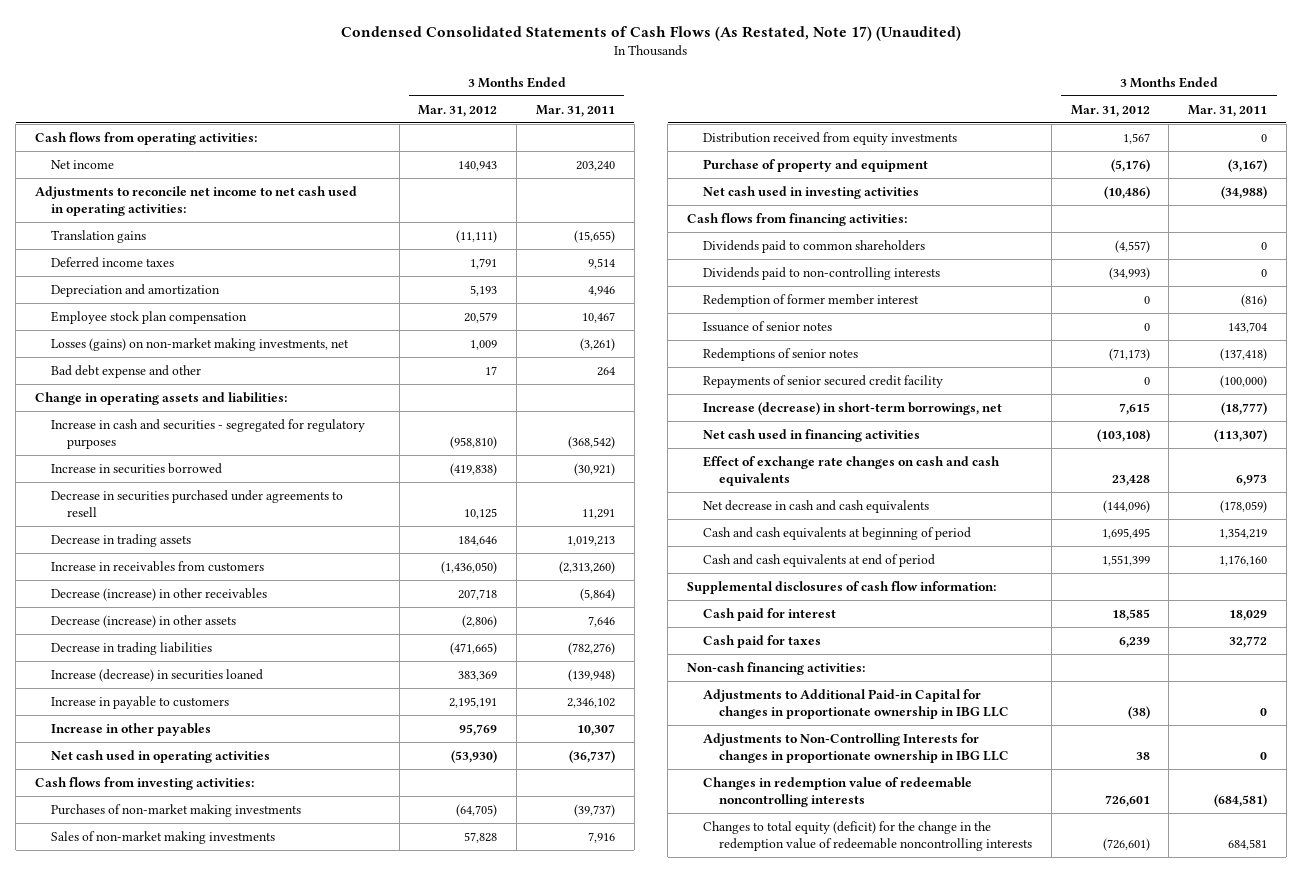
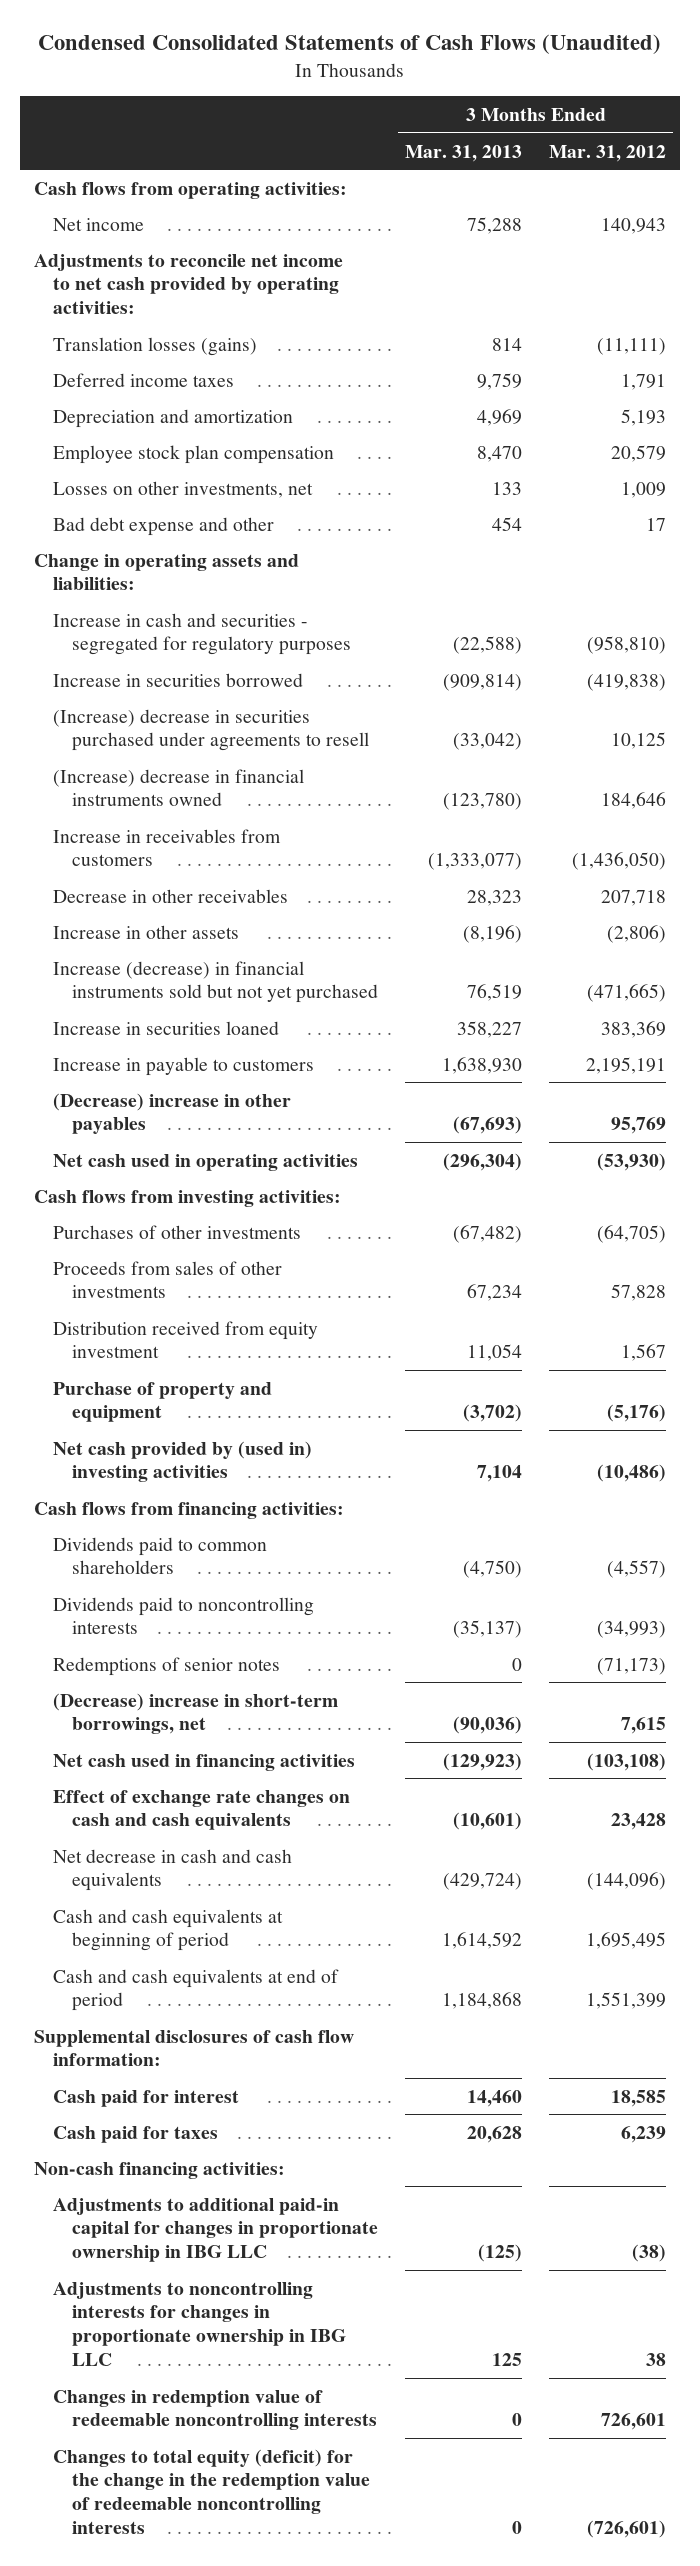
- Condensed Consolidated Statements of Cash Flows (As Restated, Note 17) (Unaudited)
+ Condensed Consolidated Statements of Cash Flows (Unaudited)
- | 3 Months Ended Mar. 31, 2012 | 3 Months Ended Mar. 31, 2011
+ | 3 Months Ended Mar. 31, 2013 | 3 Months Ended Mar. 31, 2012
- Adjustments to reconcile net income to net cash used in operating activities:
- Translation gains | (11,111) | (15,655)
+ Adjustments to reconcile net income to net cash provided by operating activities:
+ Translation losses (gains) | 814 | (11,111)
- Losses (gains) on non-market making investments, net | 1,009 | (3,261)
+ Losses on other investments, net | 133 | 1,009
- Decrease in securities purchased under agreements to resell | 10,125 | 11,291
- Decrease in trading assets | 184,646 | 1,019,213
+ (Increase) decrease in securities purchased under agreements to resell | (33,042) | 10,125
+ (Increase) decrease in financial instruments owned | (123,780) | 184,646
- Decrease (increase) in other receivables | 207,718 | (5,864)
- Decrease (increase) in other assets | (2,806) | 7,646
- Decrease in trading liabilities | (471,665) | (782,276)
- Increase (decrease) in securities loaned | 383,369 | (139,948)
+ Decrease in other receivables | 28,323 | 207,718
+ Increase in other assets | (8,196) | (2,806)
+ Increase (decrease) in financial instruments sold but not yet purchased | 76,519 | (471,665)
+ Increase in securities loaned | 358,227 | 383,369
- Increase in other payables | 95,769 | 10,307
+ (Decrease) increase in other payables | (67,693) | 95,769
- Purchases of non-market making investments | (64,705) | (39,737)
- Sales of non-market making investments | 57,828 | 7,916
- Distribution received from equity investments | 1,567 | 0
+ Purchases of other investments | (67,482) | (64,705)
+ Proceeds from sales of other investments | 67,234 | 57,828
+ Distribution received from equity investment | 11,054 | 1,567
- Net cash used in investing activities | (10,486) | (34,988)
+ Net cash provided by (used in) investing activities | 7,104 | (10,486)
- Dividends paid to non-controlling interests | (34,993) | 0
- Redemption of former member interest | 0 | (816)
- Issuance of senior notes | 0 | 143,704
+ Dividends paid to noncontrolling interests | (35,137) | (34,993)
- Repayments of senior secured credit facility | 0 | (100,000)
- Increase (decrease) in short-term borrowings, net | 7,615 | (18,777)
+ (Decrease) increase in short-term borrowings, net | (90,036) | 7,615
- Adjustments to Additional Paid-in Capital for changes in proportionate ownership in IBG LLC | (38) | 0
- Adjustments to Non-Controlling Interests for changes in proportionate ownership in IBG LLC | 38 | 0
+ Adjustments to additional paid-in capital for changes in proportionate ownership in IBG LLC | (125) | (38)
+ Adjustments to noncontrolling interests for changes in proportionate ownership in IBG LLC | 125 | 38

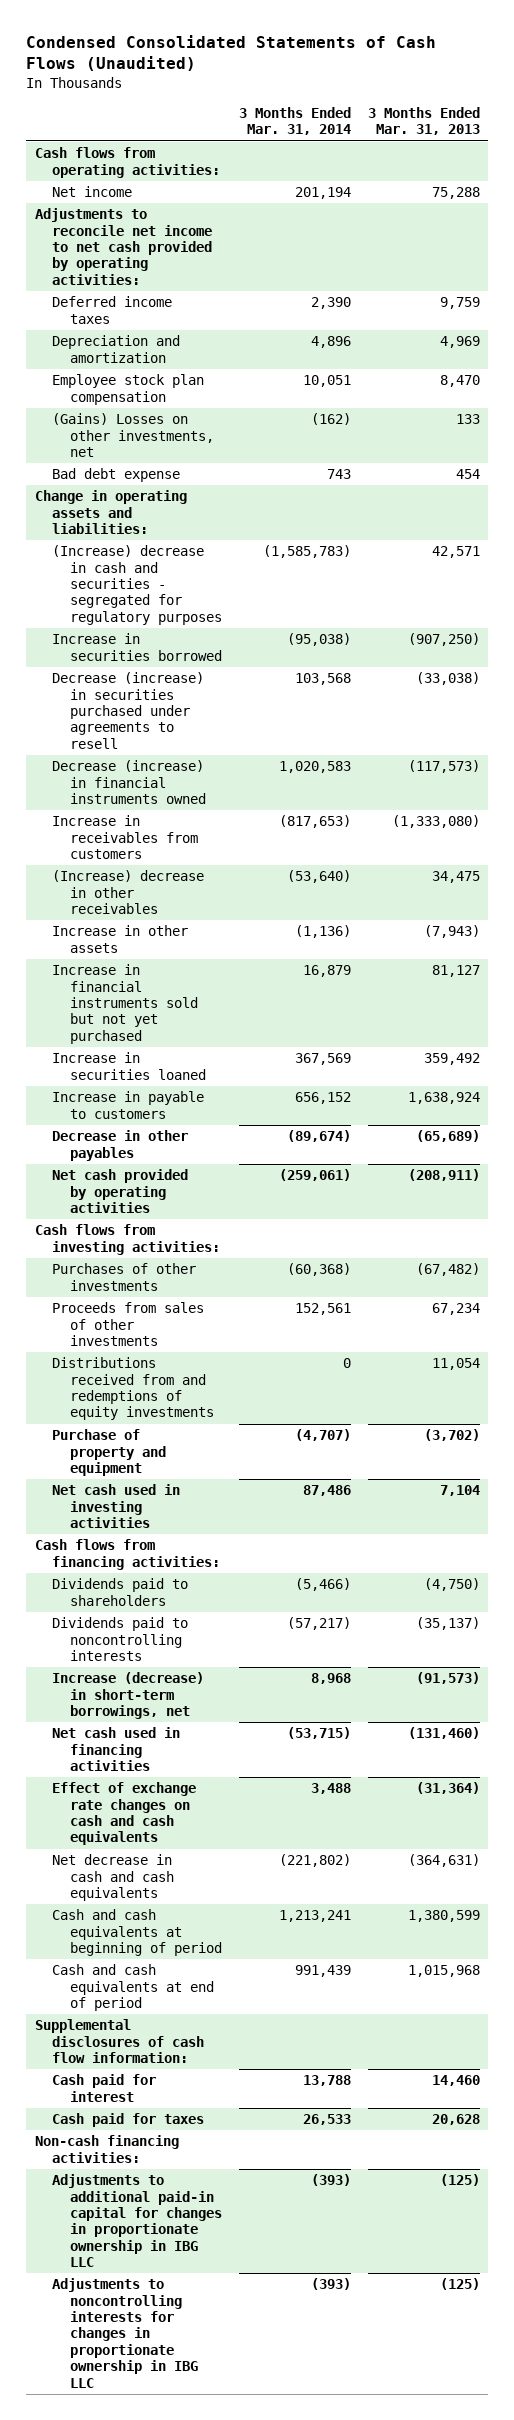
- | 3 Months Ended Mar. 31, 2013 | 3 Months Ended Mar. 31, 2012
+ | 3 Months Ended Mar. 31, 2014 | 3 Months Ended Mar. 31, 2013
- Translation losses (gains) | 814 | (11,111)
- Losses on other investments, net | 133 | 1,009
- Bad debt expense and other | 454 | 17
+ (Gains) Losses on other investments, net | (162) | 133
+ Bad debt expense | 743 | 454
- Increase in cash and securities - segregated for regulatory purposes | (22,588) | (958,810)
- Increase in securities borrowed | (909,814) | (419,838)
- (Increase) decrease in securities purchased under agreements to resell | (33,042) | 10,125
- (Increase) decrease in financial instruments owned | (123,780) | 184,646
- Increase in receivables from customers | (1,333,077) | (1,436,050)
- Decrease in other receivables | 28,323 | 207,718
- Increase in other assets | (8,196) | (2,806)
- Increase (decrease) in financial instruments sold but not yet purchased | 76,519 | (471,665)
- Increase in securities loaned | 358,227 | 383,369
- Increase in payable to customers | 1,638,930 | 2,195,191
- (Decrease) increase in other payables | (67,693) | 95,769
- Net cash used in operating activities | (296,304) | (53,930)
+ (Increase) decrease in cash and securities - segregated for regulatory purposes | (1,585,783) | 42,571
+ Increase in securities borrowed | (95,038) | (907,250)
+ Decrease (increase) in securities purchased under agreements to resell | 103,568 | (33,038)
+ Decrease (increase) in financial instruments owned | 1,020,583 | (117,573)
+ Increase in receivables from customers | (817,653) | (1,333,080)
+ (Increase) decrease in other receivables | (53,640) | 34,475
+ Increase in other assets | (1,136) | (7,943)
+ Increase in financial instruments sold but not yet purchased | 16,879 | 81,127
+ Increase in securities loaned | 367,569 | 359,492
+ Increase in payable to customers | 656,152 | 1,638,924
+ Decrease in other payables | (89,674) | (65,689)
+ Net cash provided by operating activities | (259,061) | (208,911)
- Distribution received from equity investment | 11,054 | 1,567
+ Distributions received from and redemptions of equity investments | 0 | 11,054
- Net cash provided by (used in) investing activities | 7,104 | (10,486)
+ Net cash used in investing activities | 87,486 | 7,104
- Dividends paid to common shareholders | (4,750) | (4,557)
+ Dividends paid to shareholders | (5,466) | (4,750)
- Redemptions of senior notes | 0 | (71,173)
- (Decrease) increase in short-term borrowings, net | (90,036) | 7,615
- Net cash used in financing activities | (129,923) | (103,108)
- Effect of exchange rate changes on cash and cash equivalents | (10,601) | 23,428
- Net decrease in cash and cash equivalents | (429,724) | (144,096)
- Cash and cash equivalents at beginning of period | 1,614,592 | 1,695,495
- Cash and cash equivalents at end of period | 1,184,868 | 1,551,399
+ Increase (decrease) in short-term borrowings, net | 8,968 | (91,573)
+ Net cash used in financing activities | (53,715) | (131,460)
+ Effect of exchange rate changes on cash and cash equivalents | 3,488 | (31,364)
+ Net decrease in cash and cash equivalents | (221,802) | (364,631)
+ Cash and cash equivalents at beginning of period | 1,213,241 | 1,380,599
+ Cash and cash equivalents at end of period | 991,439 | 1,015,968
- Adjustments to noncontrolling interests for changes in proportionate ownership in IBG LLC | 125 | 38
- Changes in redemption value of redeemable noncontrolling interests | 0 | 726,601
- Changes to total equity (deficit) for the change in the redemption value of redeemable noncontrolling interests | 0 | (726,601)
+ Adjustments to noncontrolling interests for changes in proportionate ownership in IBG LLC | (393) | (125)

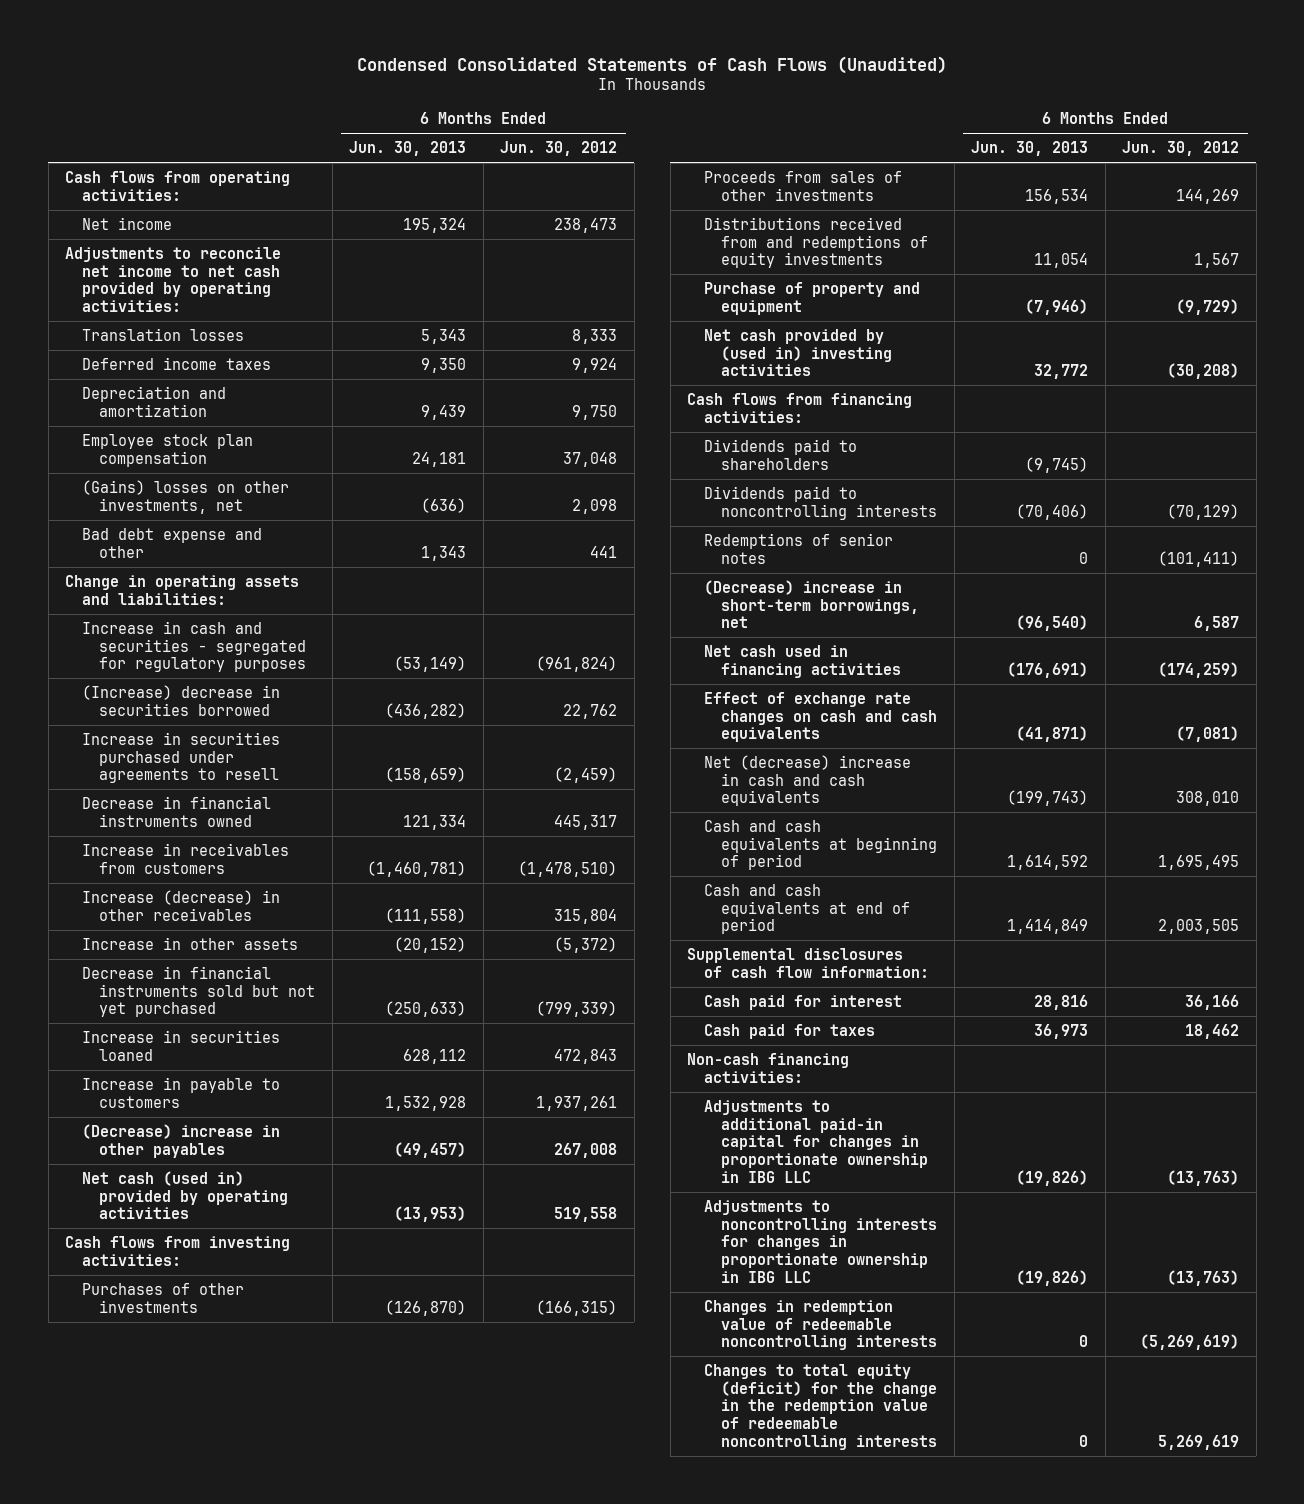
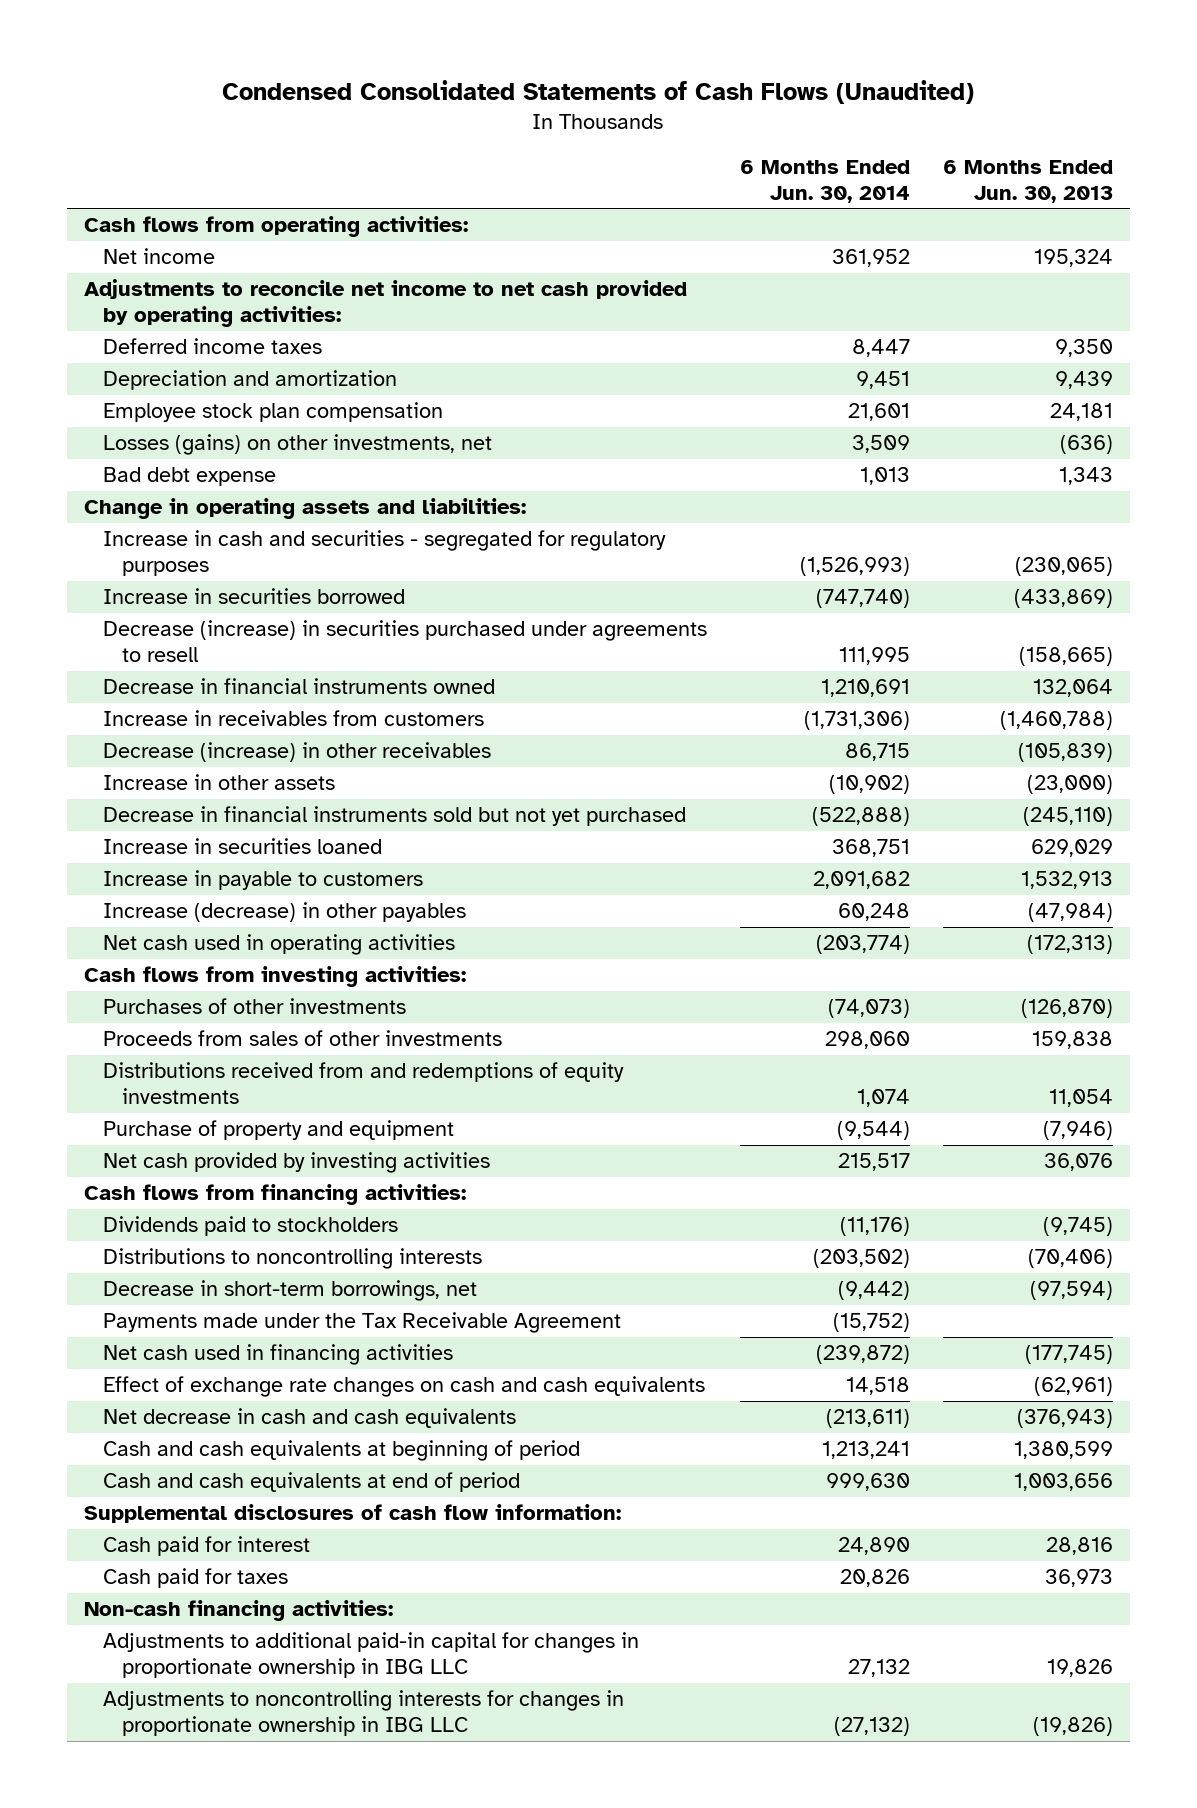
- | 6 Months Ended Jun. 30, 2013 | 6 Months Ended Jun. 30, 2012
+ | 6 Months Ended Jun. 30, 2014 | 6 Months Ended Jun. 30, 2013
- Translation losses | 5,343 | 8,333
- (Gains) losses on other investments, net | (636) | 2,098
- Bad debt expense and other | 1,343 | 441
+ Losses (gains) on other investments, net | 3,509 | (636)
+ Bad debt expense | 1,013 | 1,343
- Increase in cash and securities - segregated for regulatory purposes | (53,149) | (961,824)
- (Increase) decrease in securities borrowed | (436,282) | 22,762
- Increase in securities purchased under agreements to resell | (158,659) | (2,459)
- Decrease in financial instruments owned | 121,334 | 445,317
- Increase in receivables from customers | (1,460,781) | (1,478,510)
- Increase (decrease) in other receivables | (111,558) | 315,804
- Increase in other assets | (20,152) | (5,372)
- Decrease in financial instruments sold but not yet purchased | (250,633) | (799,339)
- Increase in securities loaned | 628,112 | 472,843
- Increase in payable to customers | 1,532,928 | 1,937,261
- (Decrease) increase in other payables | (49,457) | 267,008
- Net cash (used in) provided by operating activities | (13,953) | 519,558
+ Increase in cash and securities - segregated for regulatory purposes | (1,526,993) | (230,065)
+ Increase in securities borrowed | (747,740) | (433,869)
+ Decrease (increase) in securities purchased under agreements to resell | 111,995 | (158,665)
+ Decrease in financial instruments owned | 1,210,691 | 132,064
+ Increase in receivables from customers | (1,731,306) | (1,460,788)
+ Decrease (increase) in other receivables | 86,715 | (105,839)
+ Increase in other assets | (10,902) | (23,000)
+ Decrease in financial instruments sold but not yet purchased | (522,888) | (245,110)
+ Increase in securities loaned | 368,751 | 629,029
+ Increase in payable to customers | 2,091,682 | 1,532,913
+ Increase (decrease) in other payables | 60,248 | (47,984)
+ Net cash used in operating activities | (203,774) | (172,313)
- Proceeds from sales of other investments | 156,534 | 144,269
+ Proceeds from sales of other investments | 298,060 | 159,838
- Net cash provided by (used in) investing activities | 32,772 | (30,208)
+ Net cash provided by investing activities | 215,517 | 36,076
- Dividends paid to shareholders | (9,745) |
- Dividends paid to noncontrolling interests | (70,406) | (70,129)
- Redemptions of senior notes | 0 | (101,411)
- (Decrease) increase in short-term borrowings, net | (96,540) | 6,587
- Net cash used in financing activities | (176,691) | (174,259)
- Effect of exchange rate changes on cash and cash equivalents | (41,871) | (7,081)
- Net (decrease) increase in cash and cash equivalents | (199,743) | 308,010
- Cash and cash equivalents at beginning of period | 1,614,592 | 1,695,495
- Cash and cash equivalents at end of period | 1,414,849 | 2,003,505
+ Dividends paid to stockholders | (11,176) | (9,745)
+ Distributions to noncontrolling interests | (203,502) | (70,406)
+ Decrease in short-term borrowings, net | (9,442) | (97,594)
+ Payments made under the Tax Receivable Agreement | (15,752) |
+ Net cash used in financing activities | (239,872) | (177,745)
+ Effect of exchange rate changes on cash and cash equivalents | 14,518 | (62,961)
+ Net decrease in cash and cash equivalents | (213,611) | (376,943)
+ Cash and cash equivalents at beginning of period | 1,213,241 | 1,380,599
+ Cash and cash equivalents at end of period | 999,630 | 1,003,656
- Adjustments to additional paid-in capital for changes in proportionate ownership in IBG LLC | (19,826) | (13,763)
+ Adjustments to additional paid-in capital for changes in proportionate ownership in IBG LLC | 27,132 | 19,826
- Changes in redemption value of redeemable noncontrolling interests | 0 | (5,269,619)
- Changes to total equity (deficit) for the change in the redemption value of redeemable noncontrolling interests | 0 | 5,269,619

